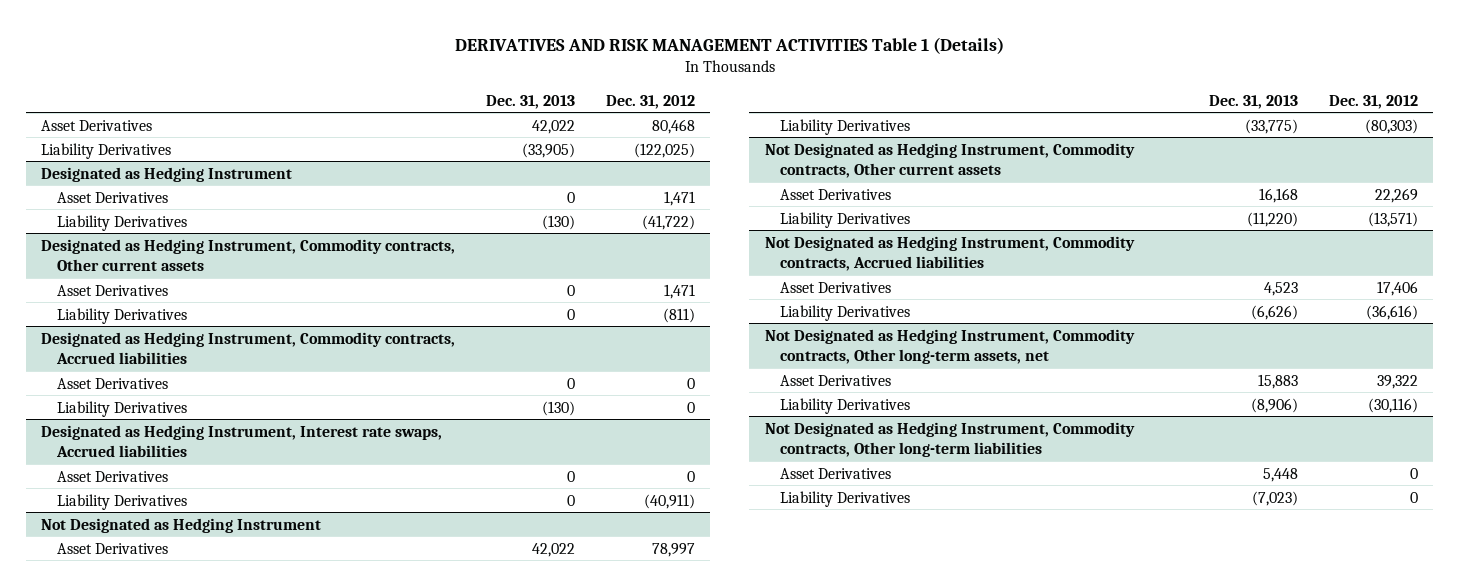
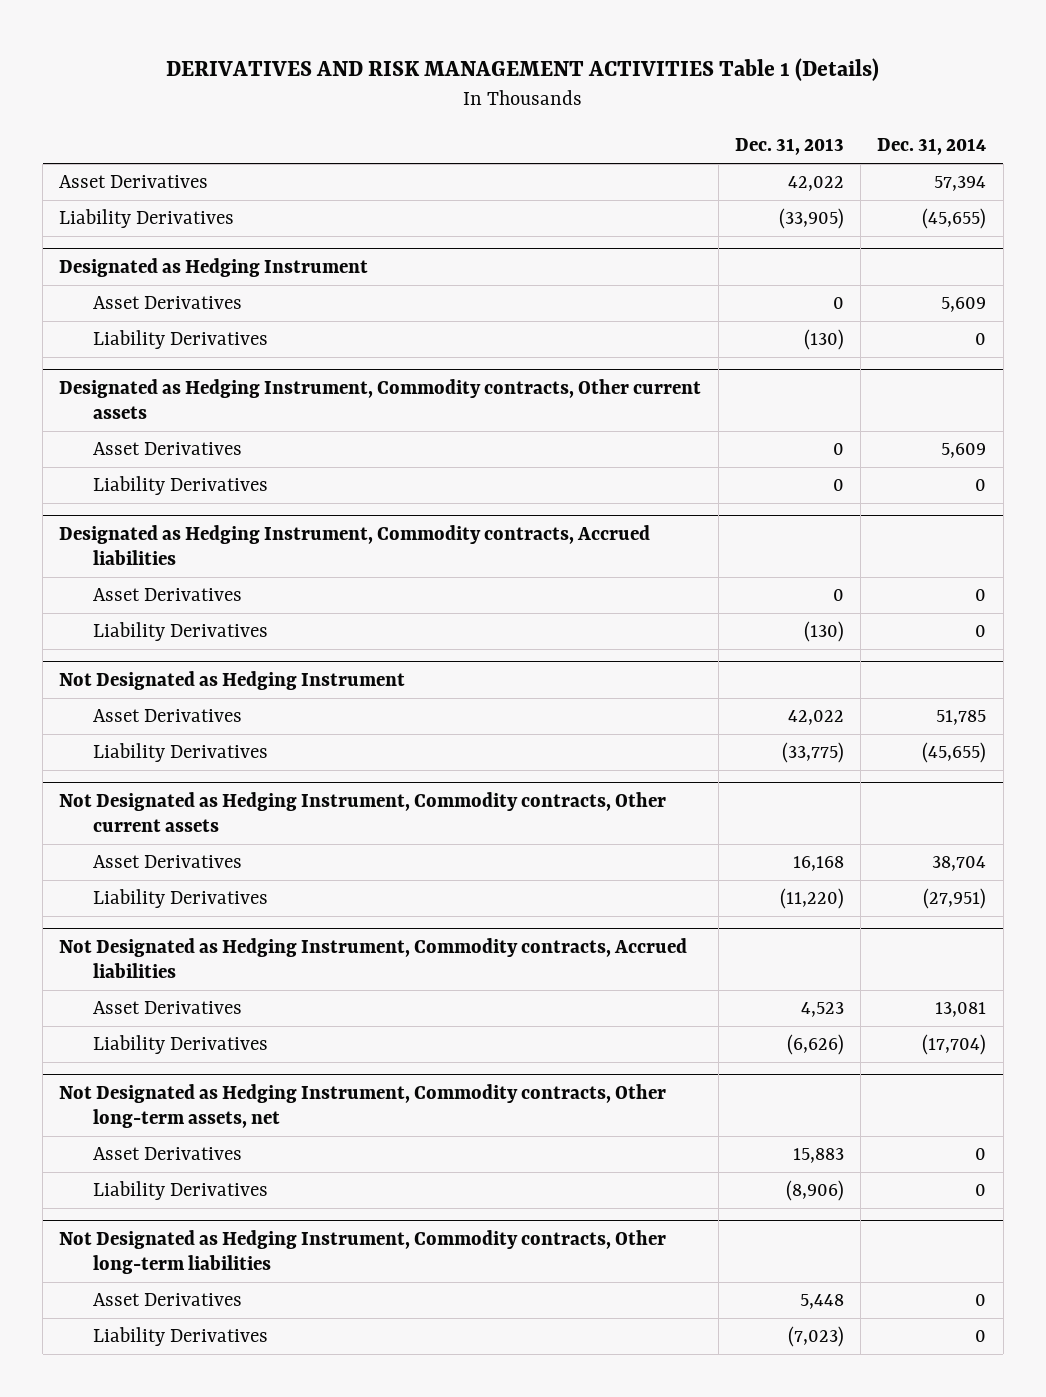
- | Dec. 31, 2013 | Dec. 31, 2012
+ | Dec. 31, 2013 | Dec. 31, 2014
- Designated as Hedging Instrument, Interest rate swaps, Accrued liabilities
- Asset Derivatives | 0 | 0
- Liability Derivatives | 0 | (40,911)

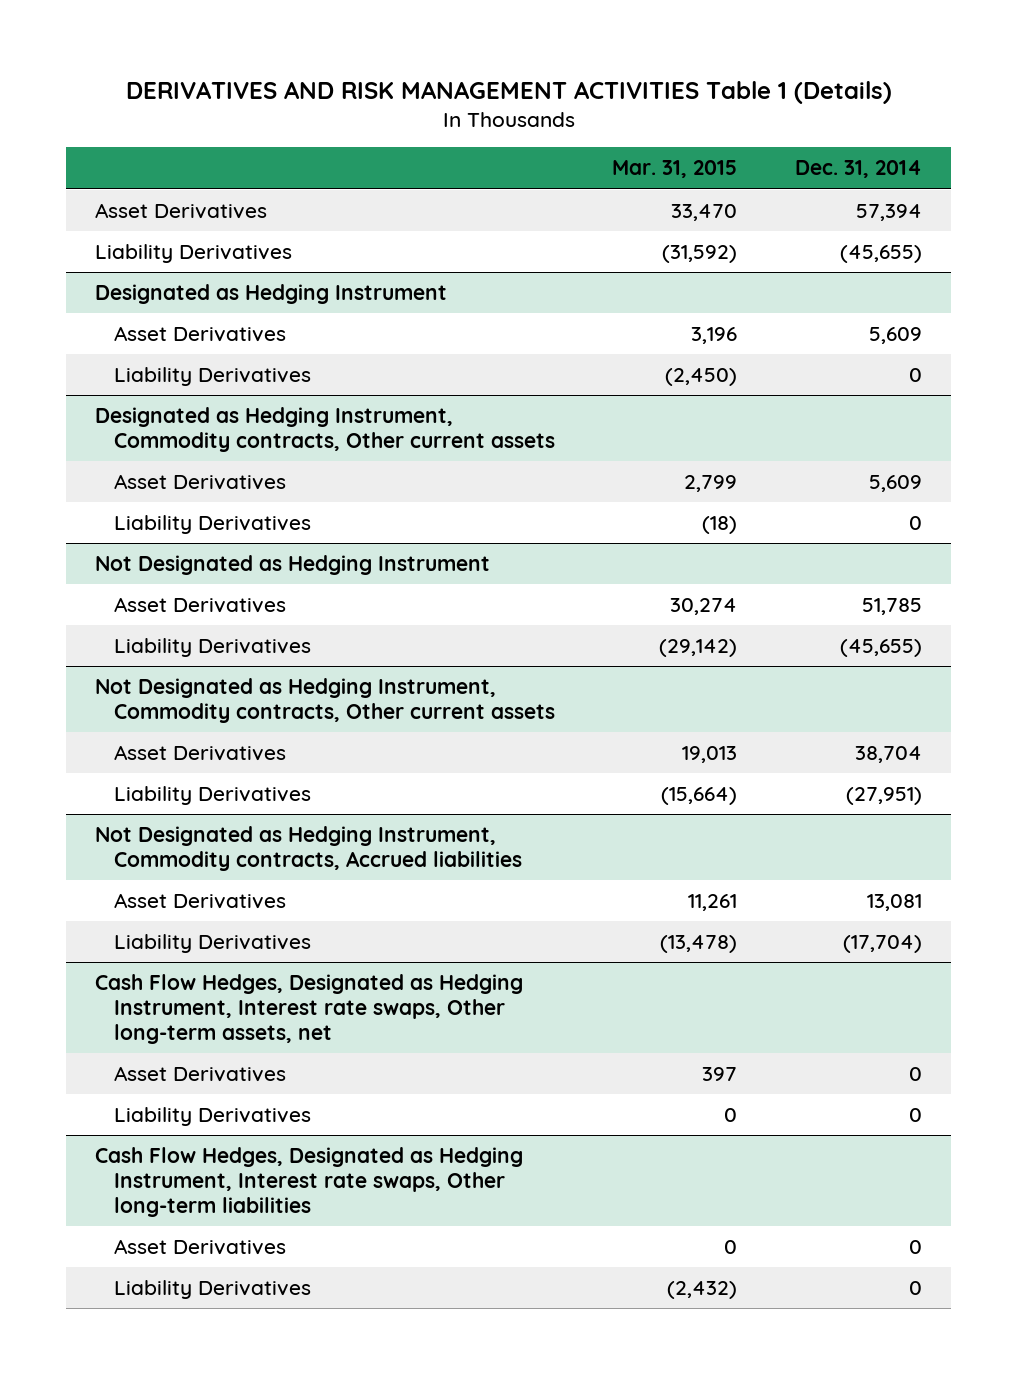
- | Dec. 31, 2013 | Dec. 31, 2014
+ | Mar. 31, 2015 | Dec. 31, 2014
- Designated as Hedging Instrument, Commodity contracts, Accrued liabilities
- Asset Derivatives | 0 | 0
- Liability Derivatives | (130) | 0
- Not Designated as Hedging Instrument, Commodity contracts, Other long-term assets, net
+ Cash Flow Hedges, Designated as Hedging Instrument, Interest rate swaps, Other long-term assets, net
- Not Designated as Hedging Instrument, Commodity contracts, Other long-term liabilities
+ Cash Flow Hedges, Designated as Hedging Instrument, Interest rate swaps, Other long-term liabilities

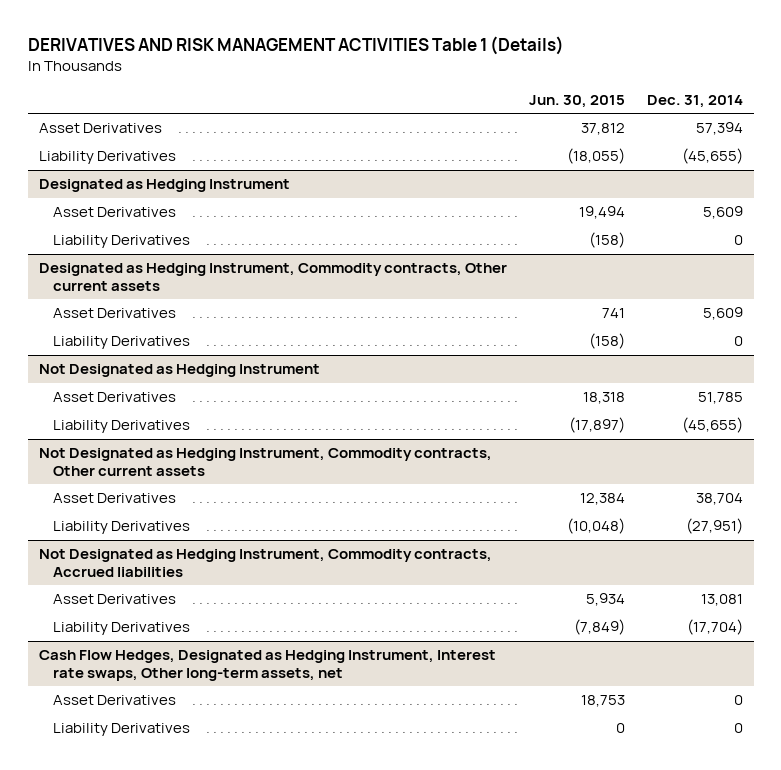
- | Mar. 31, 2015 | Dec. 31, 2014
+ | Jun. 30, 2015 | Dec. 31, 2014
- Cash Flow Hedges, Designated as Hedging Instrument, Interest rate swaps, Other long-term liabilities
- Asset Derivatives | 0 | 0
- Liability Derivatives | (2,432) | 0

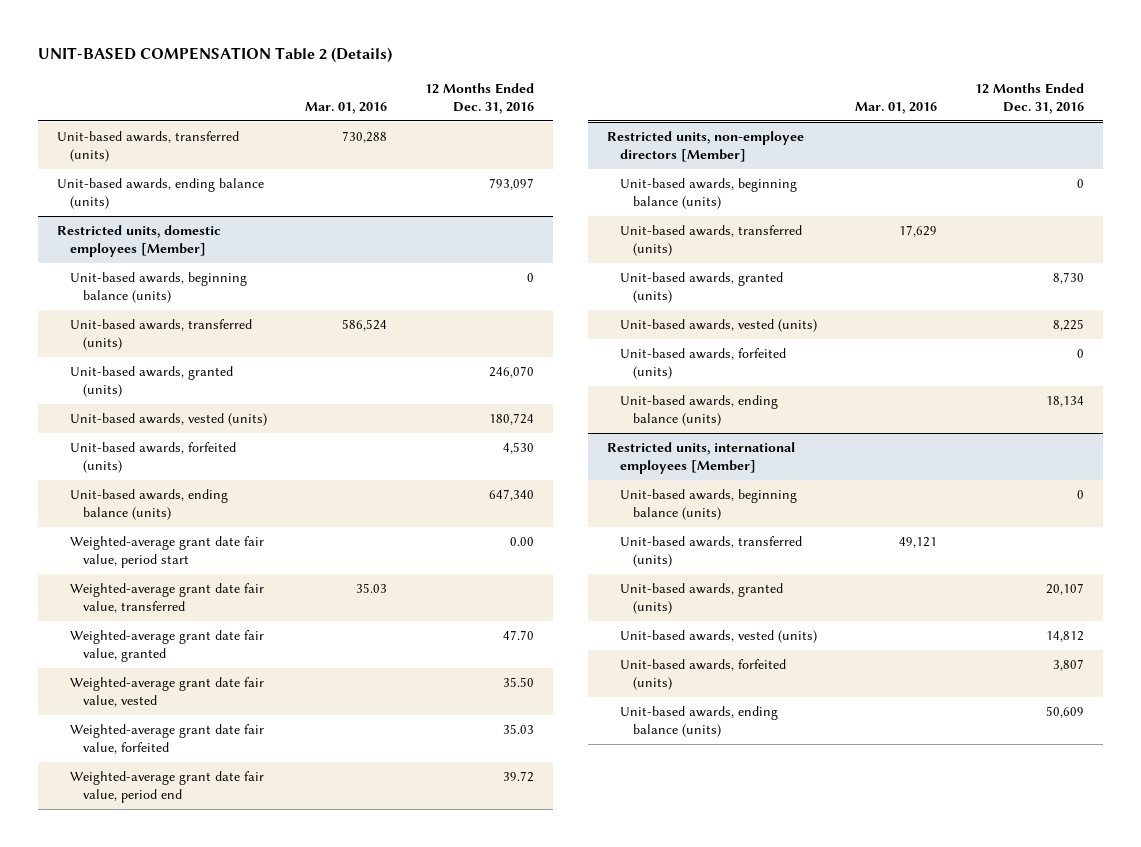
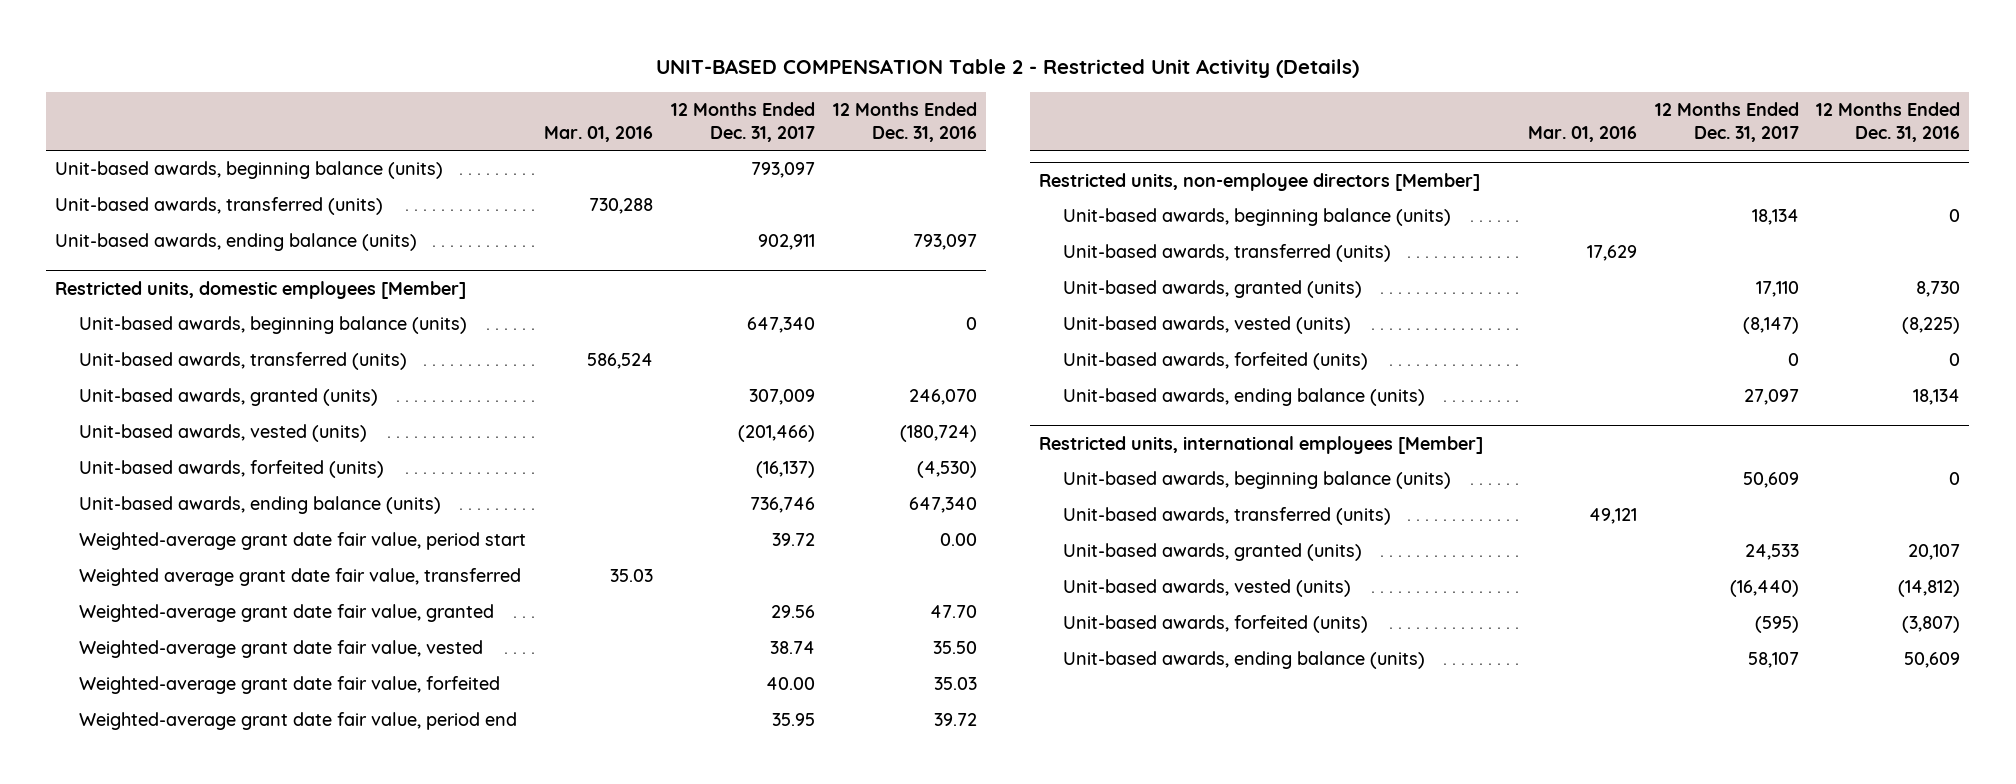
- UNIT-BASED COMPENSATION Table 2 (Details)
+ UNIT-BASED COMPENSATION Table 2 - Restricted Unit Activity (Details)
- | Mar. 01, 2016 | 12 Months Ended Dec. 31, 2016
+ | Mar. 01, 2016 | 12 Months Ended Dec. 31, 2017 | 12 Months Ended Dec. 31, 2016
+ Unit-based awards, beginning balance (units) | | 793,097 |
@ Restricted units, domestic employees [Member]
- Unit-based awards, vested (units) | | 180,724
- Unit-based awards, forfeited (units) | | 4,530
+ Unit-based awards, vested (units) | | (201,466) | (180,724)
+ Unit-based awards, forfeited (units) | | (16,137) | (4,530)
- Weighted-average grant date fair value, transferred | 35.03 |
+ Weighted average grant date fair value, transferred | 35.03 | |
@ Restricted units, non-employee directors [Member]
- Unit-based awards, vested (units) | | 8,225
+ Unit-based awards, vested (units) | | (8,147) | (8,225)
@ Restricted units, international employees [Member]
- Unit-based awards, vested (units) | | 14,812
- Unit-based awards, forfeited (units) | | 3,807
+ Unit-based awards, vested (units) | | (16,440) | (14,812)
+ Unit-based awards, forfeited (units) | | (595) | (3,807)

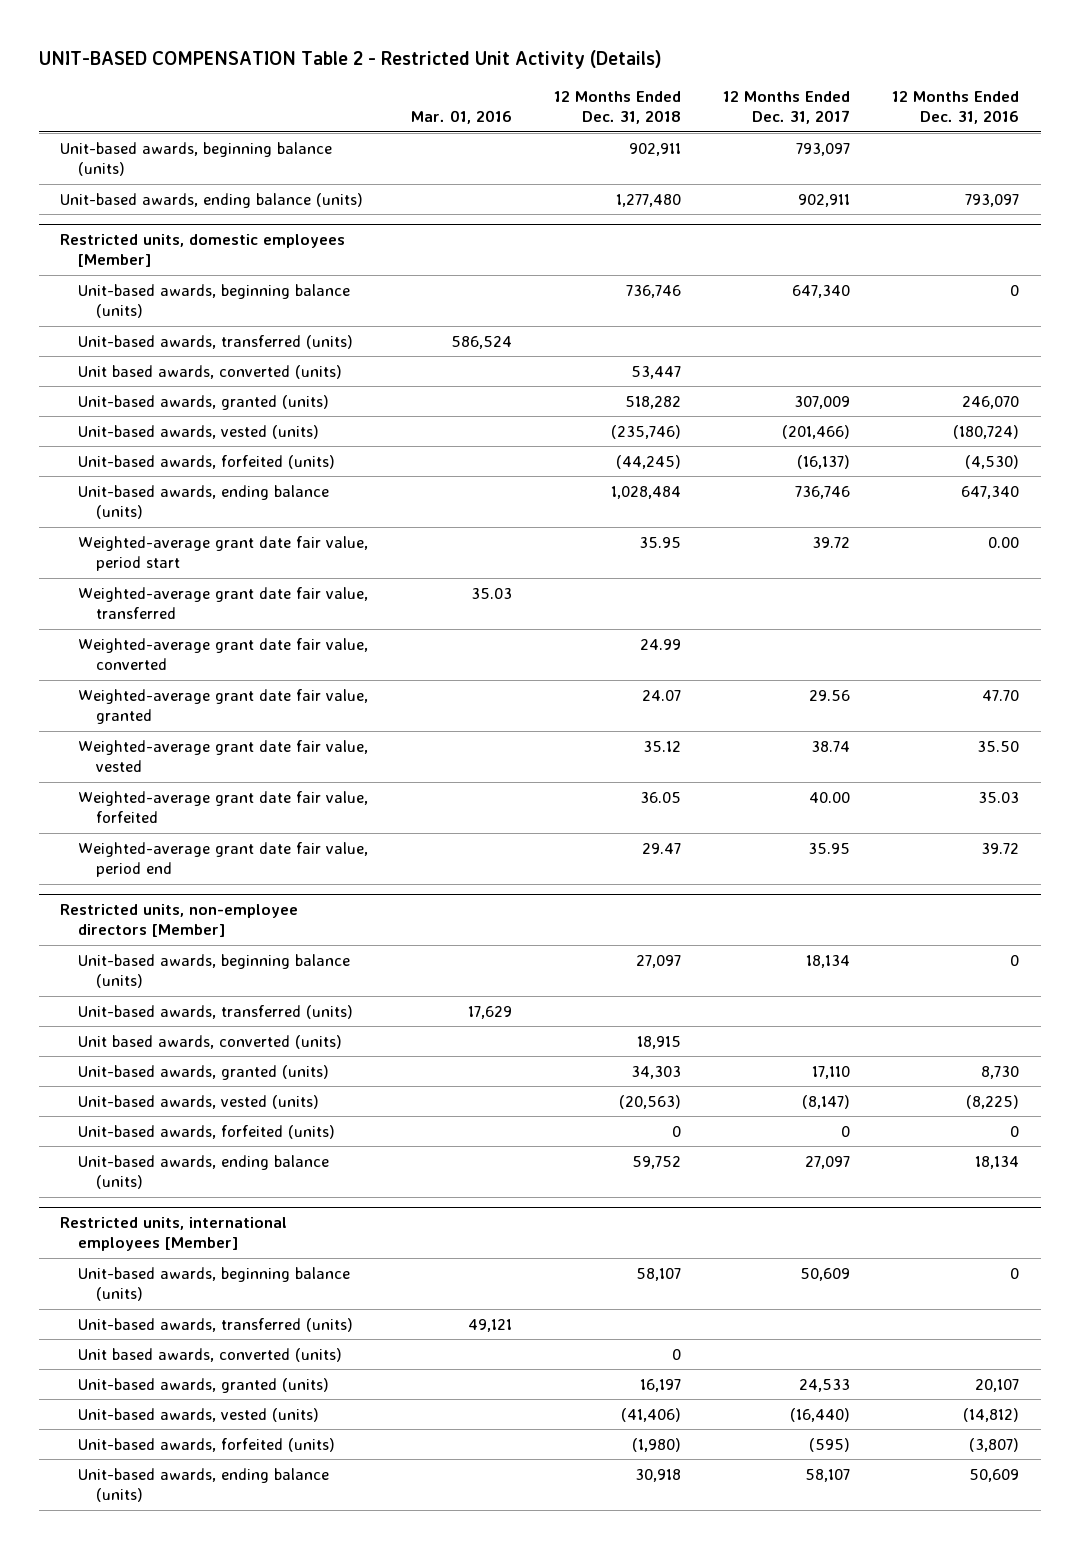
- | Mar. 01, 2016 | 12 Months Ended Dec. 31, 2017 | 12 Months Ended Dec. 31, 2016
+ | Mar. 01, 2016 | 12 Months Ended Dec. 31, 2018 | 12 Months Ended Dec. 31, 2017 | 12 Months Ended Dec. 31, 2016
- Unit-based awards, transferred (units) | 730,288 | |
@ Restricted units, domestic employees [Member]
+ Unit based awards, converted (units) | | 53,447 | |
- Weighted average grant date fair value, transferred | 35.03 | |
+ Weighted-average grant date fair value, transferred | 35.03 | | |
+ Weighted-average grant date fair value, converted | | 24.99 | |
@ Restricted units, non-employee directors [Member]
+ Unit based awards, converted (units) | | 18,915 | |
@ Restricted units, international employees [Member]
+ Unit based awards, converted (units) | | 0 | |

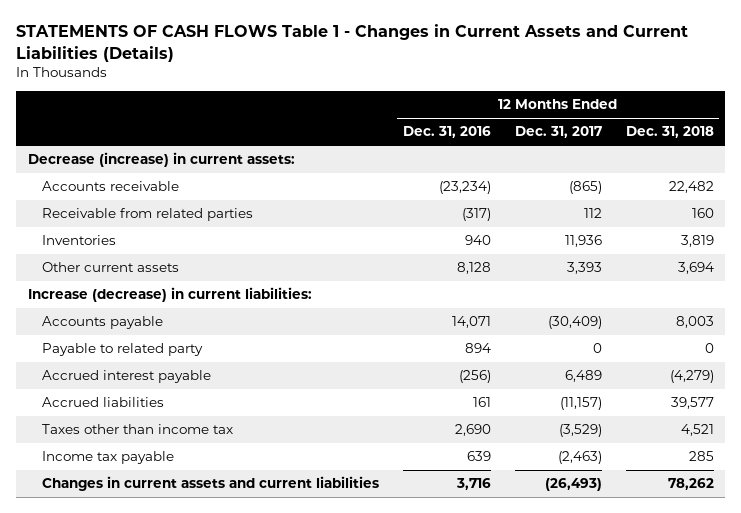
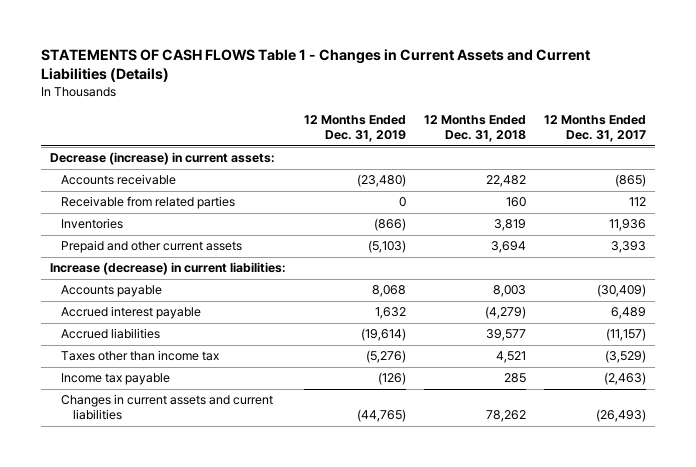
- | 12 Months Ended Dec. 31, 2016 | 12 Months Ended Dec. 31, 2017 | 12 Months Ended Dec. 31, 2018
+ | 12 Months Ended Dec. 31, 2019 | 12 Months Ended Dec. 31, 2018 | 12 Months Ended Dec. 31, 2017
- Other current assets | 8,128 | 3,393 | 3,694
+ Prepaid and other current assets | (5,103) | 3,694 | 3,393
- Payable to related party | 894 | 0 | 0

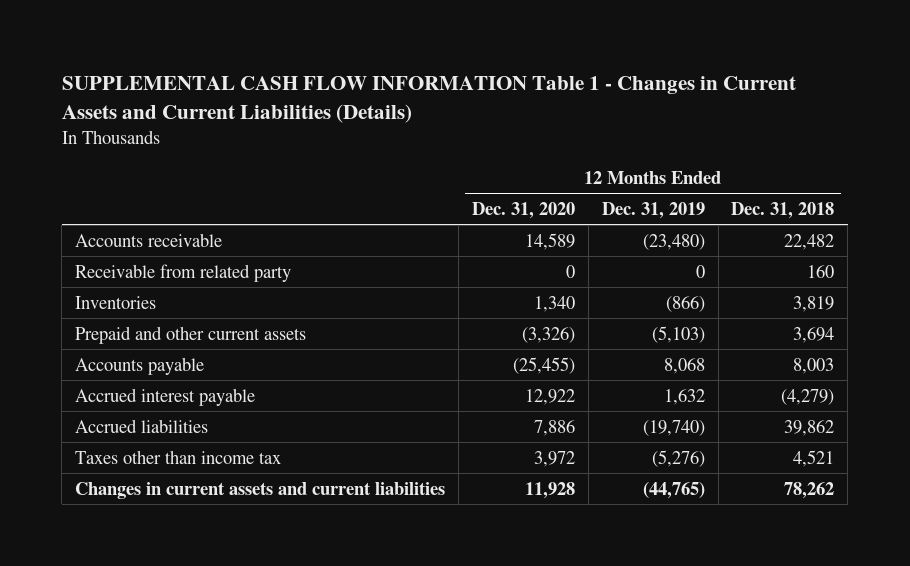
- STATEMENTS OF CASH FLOWS Table 1 - Changes in Current Assets and Current Liabilities (Details)
+ SUPPLEMENTAL CASH FLOW INFORMATION Table 1 - Changes in Current Assets and Current Liabilities (Details)
- | 12 Months Ended Dec. 31, 2019 | 12 Months Ended Dec. 31, 2018 | 12 Months Ended Dec. 31, 2017
+ | 12 Months Ended Dec. 31, 2020 | 12 Months Ended Dec. 31, 2019 | 12 Months Ended Dec. 31, 2018
- Decrease (increase) in current assets:
- Receivable from related parties | 0 | 160 | 112
+ Receivable from related party | 0 | 0 | 160
- Increase (decrease) in current liabilities:
- Accrued liabilities | (19,614) | 39,577 | (11,157)
+ Accrued liabilities | 7,886 | (19,740) | 39,862
- Income tax payable | (126) | 285 | (2,463)

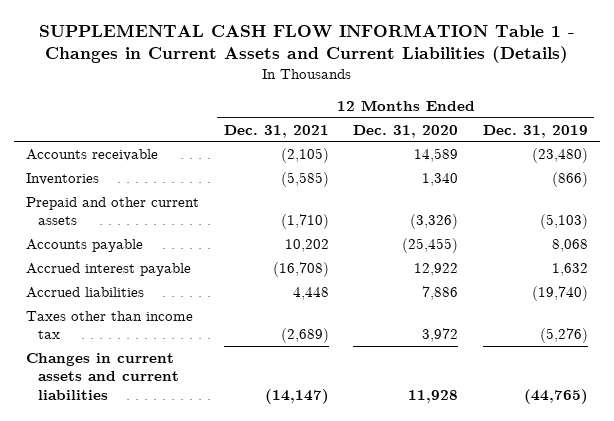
- | 12 Months Ended Dec. 31, 2020 | 12 Months Ended Dec. 31, 2019 | 12 Months Ended Dec. 31, 2018
+ | 12 Months Ended Dec. 31, 2021 | 12 Months Ended Dec. 31, 2020 | 12 Months Ended Dec. 31, 2019
- Receivable from related party | 0 | 0 | 160

